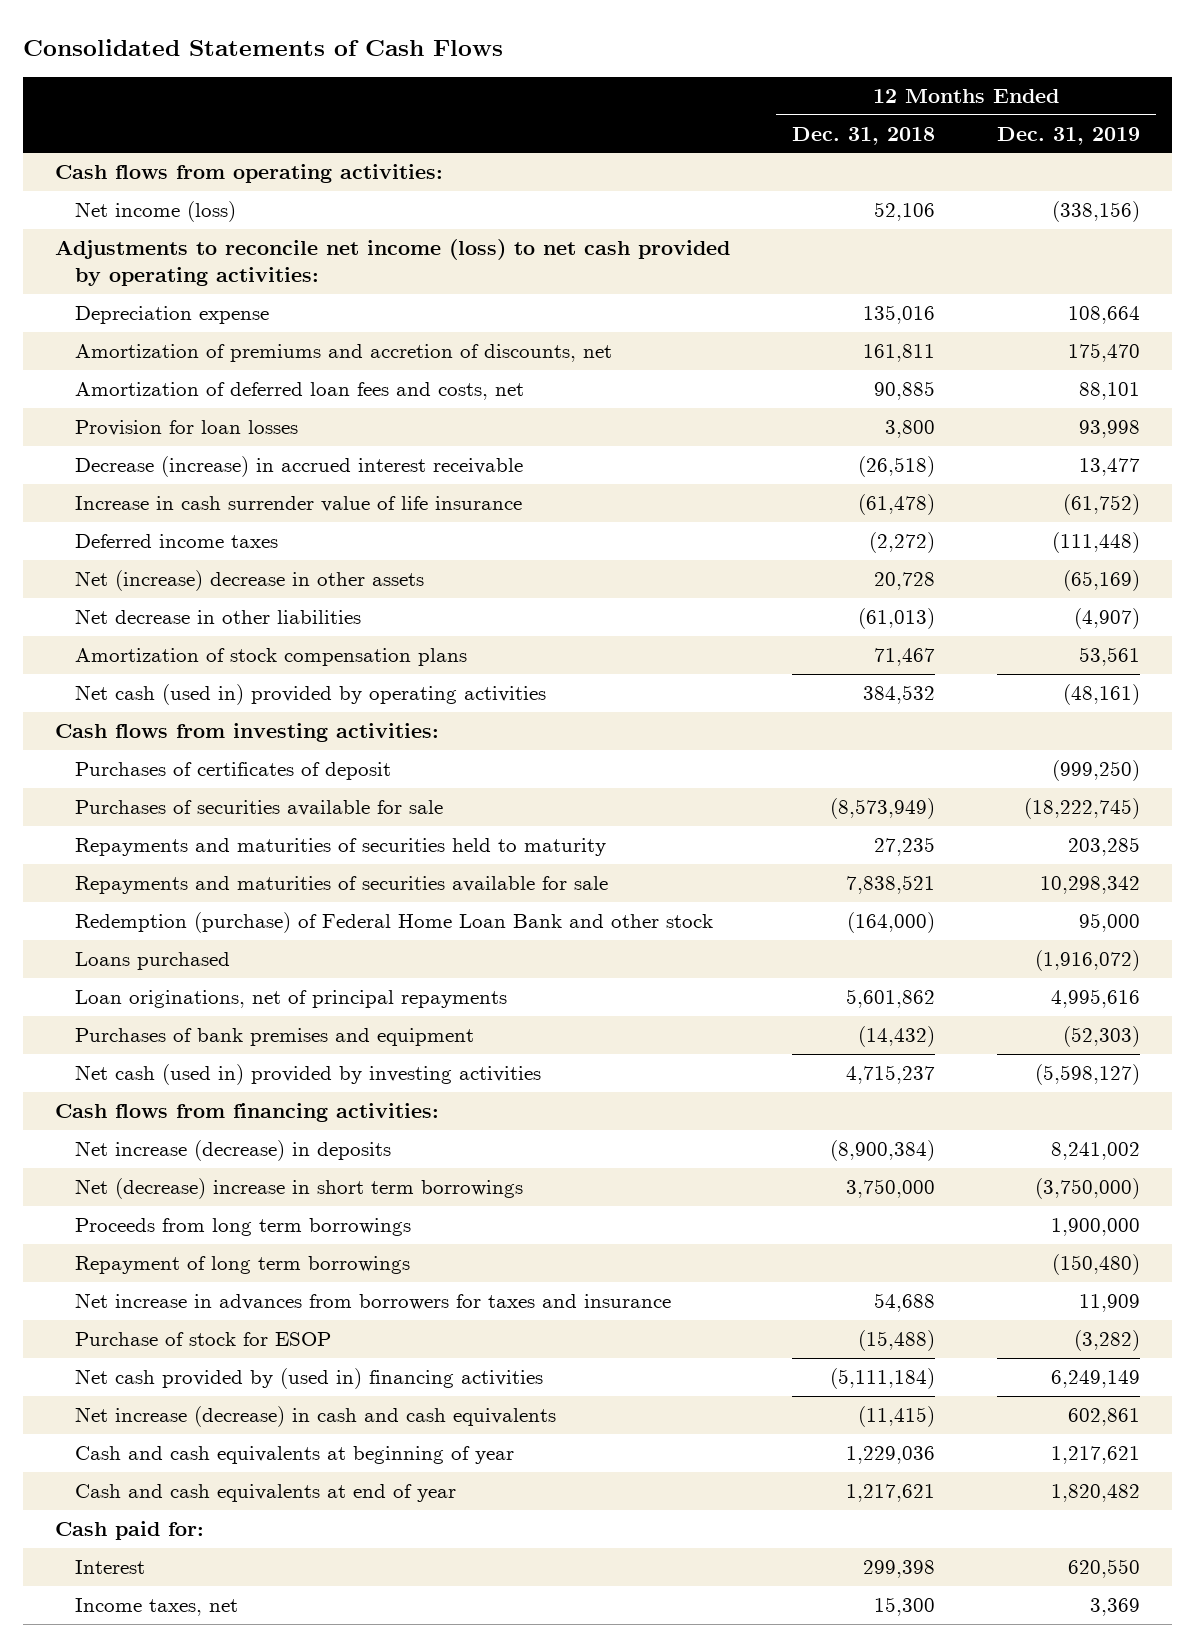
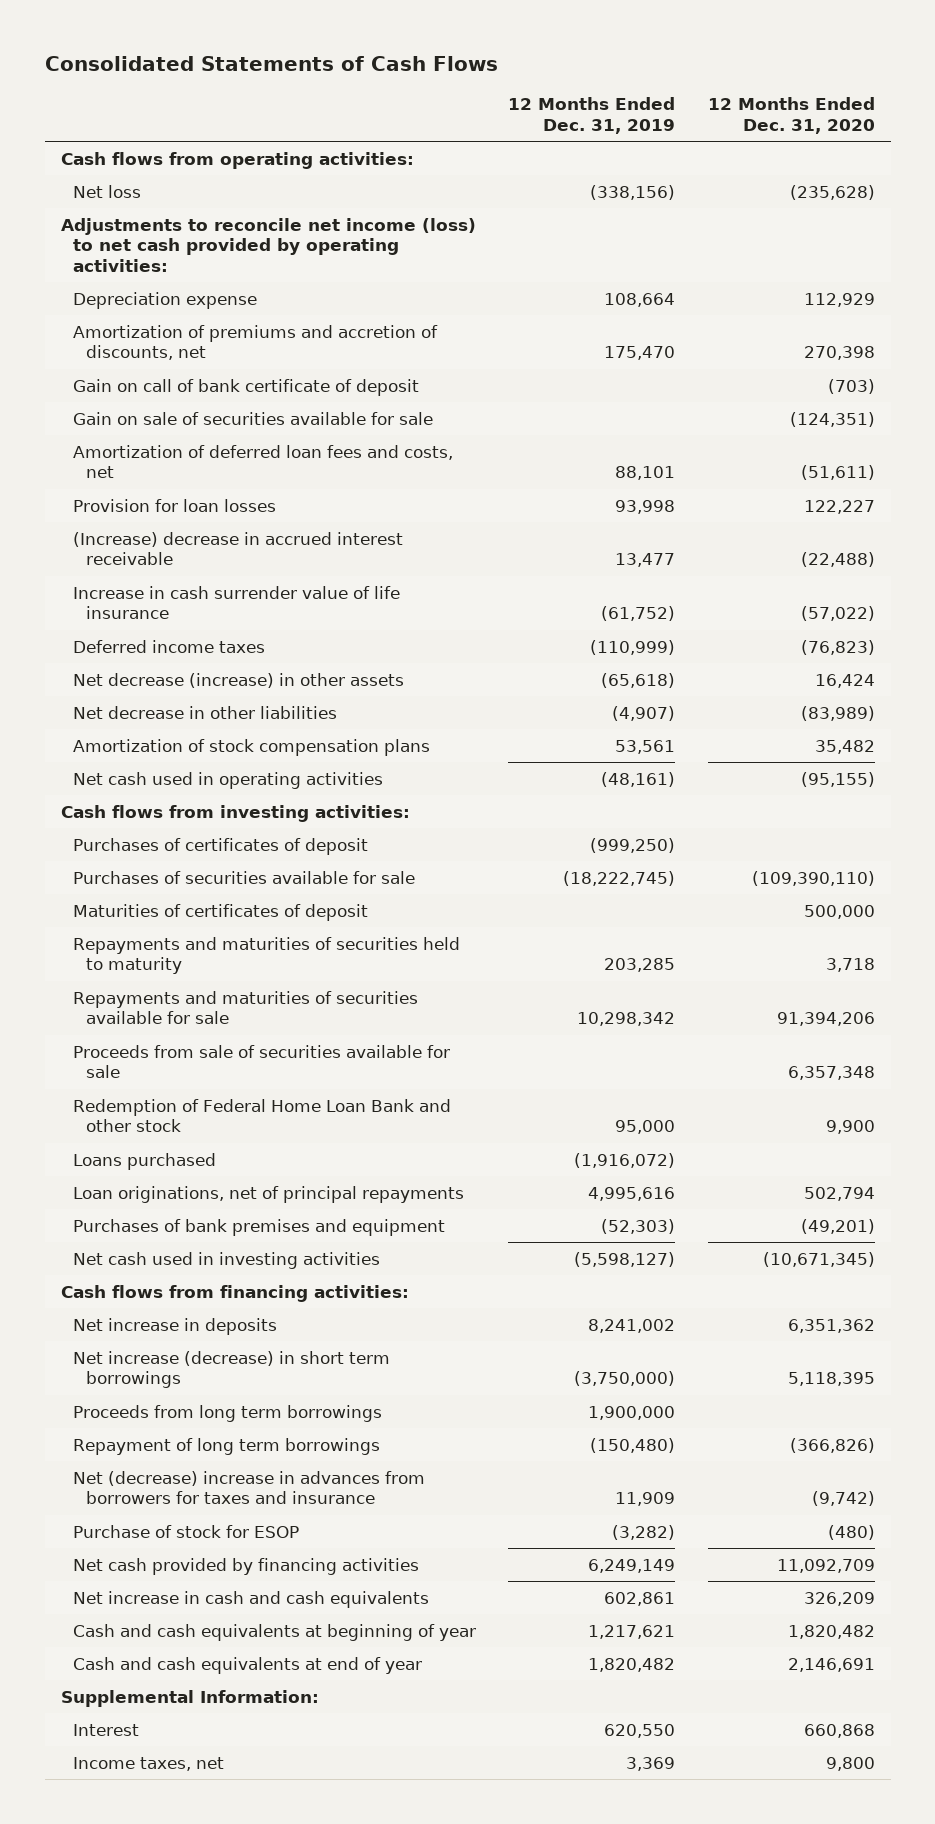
- | 12 Months Ended Dec. 31, 2018 | 12 Months Ended Dec. 31, 2019
+ | 12 Months Ended Dec. 31, 2019 | 12 Months Ended Dec. 31, 2020
- Net income (loss) | 52,106 | (338,156)
+ Net loss | (338,156) | (235,628)
+ Gain on call of bank certificate of deposit | | (703)
+ Gain on sale of securities available for sale | | (124,351)
- Decrease (increase) in accrued interest receivable | (26,518) | 13,477
+ (Increase) decrease in accrued interest receivable | 13,477 | (22,488)
- Deferred income taxes | (2,272) | (111,448)
- Net (increase) decrease in other assets | 20,728 | (65,169)
+ Deferred income taxes | (110,999) | (76,823)
+ Net decrease (increase) in other assets | (65,618) | 16,424
- Net cash (used in) provided by operating activities | 384,532 | (48,161)
+ Net cash used in operating activities | (48,161) | (95,155)
+ Maturities of certificates of deposit | | 500,000
- Redemption (purchase) of Federal Home Loan Bank and other stock | (164,000) | 95,000
+ Proceeds from sale of securities available for sale | | 6,357,348
+ Redemption of Federal Home Loan Bank and other stock | 95,000 | 9,900
- Net cash (used in) provided by investing activities | 4,715,237 | (5,598,127)
+ Net cash used in investing activities | (5,598,127) | (10,671,345)
- Net increase (decrease) in deposits | (8,900,384) | 8,241,002
- Net (decrease) increase in short term borrowings | 3,750,000 | (3,750,000)
+ Net increase in deposits | 8,241,002 | 6,351,362
+ Net increase (decrease) in short term borrowings | (3,750,000) | 5,118,395
- Net increase in advances from borrowers for taxes and insurance | 54,688 | 11,909
+ Net (decrease) increase in advances from borrowers for taxes and insurance | 11,909 | (9,742)
- Net cash provided by (used in) financing activities | (5,111,184) | 6,249,149
- Net increase (decrease) in cash and cash equivalents | (11,415) | 602,861
+ Net cash provided by financing activities | 6,249,149 | 11,092,709
+ Net increase in cash and cash equivalents | 602,861 | 326,209
- Cash paid for:
+ Supplemental Information:

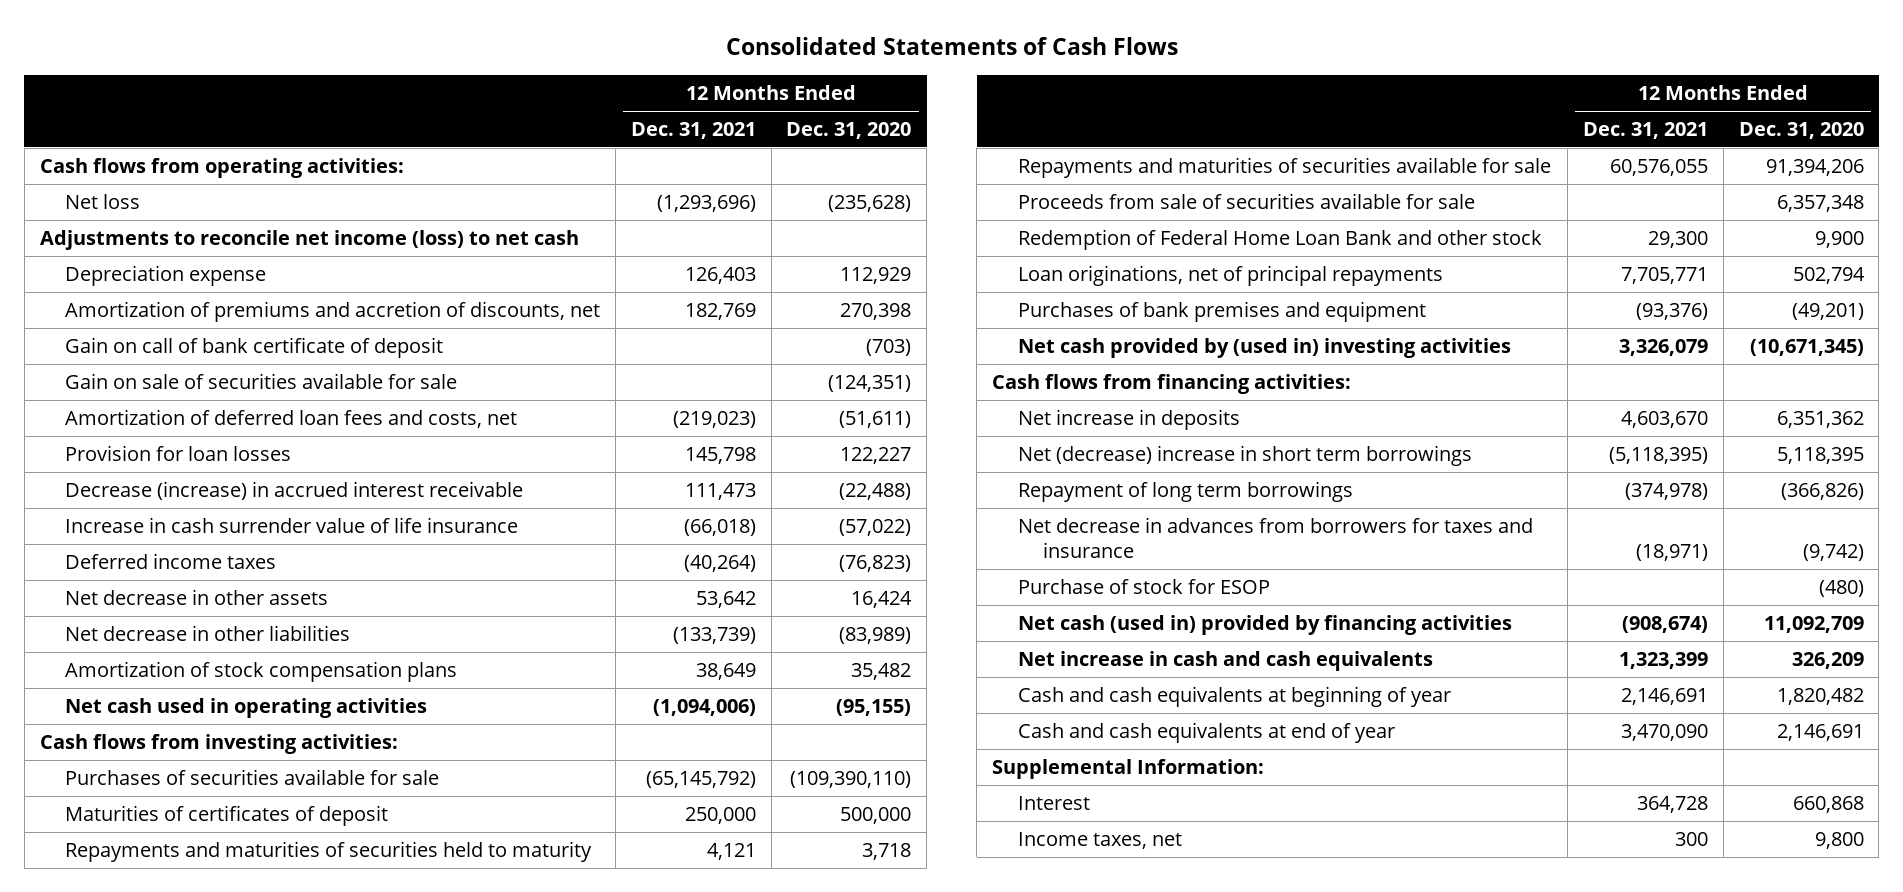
- | 12 Months Ended Dec. 31, 2019 | 12 Months Ended Dec. 31, 2020
+ | 12 Months Ended Dec. 31, 2021 | 12 Months Ended Dec. 31, 2020
- Adjustments to reconcile net income (loss) to net cash provided by operating activities:
+ Adjustments to reconcile net income (loss) to net cash
- (Increase) decrease in accrued interest receivable | 13,477 | (22,488)
+ Decrease (increase) in accrued interest receivable | 111,473 | (22,488)
- Net decrease (increase) in other assets | (65,618) | 16,424
+ Net decrease in other assets | 53,642 | 16,424
- Purchases of certificates of deposit | (999,250) |
- Loans purchased | (1,916,072) |
- Net cash used in investing activities | (5,598,127) | (10,671,345)
+ Net cash provided by (used in) investing activities | 3,326,079 | (10,671,345)
- Net increase (decrease) in short term borrowings | (3,750,000) | 5,118,395
- Proceeds from long term borrowings | 1,900,000 |
+ Net (decrease) increase in short term borrowings | (5,118,395) | 5,118,395
- Net (decrease) increase in advances from borrowers for taxes and insurance | 11,909 | (9,742)
+ Net decrease in advances from borrowers for taxes and insurance | (18,971) | (9,742)
- Net cash provided by financing activities | 6,249,149 | 11,092,709
+ Net cash (used in) provided by financing activities | (908,674) | 11,092,709

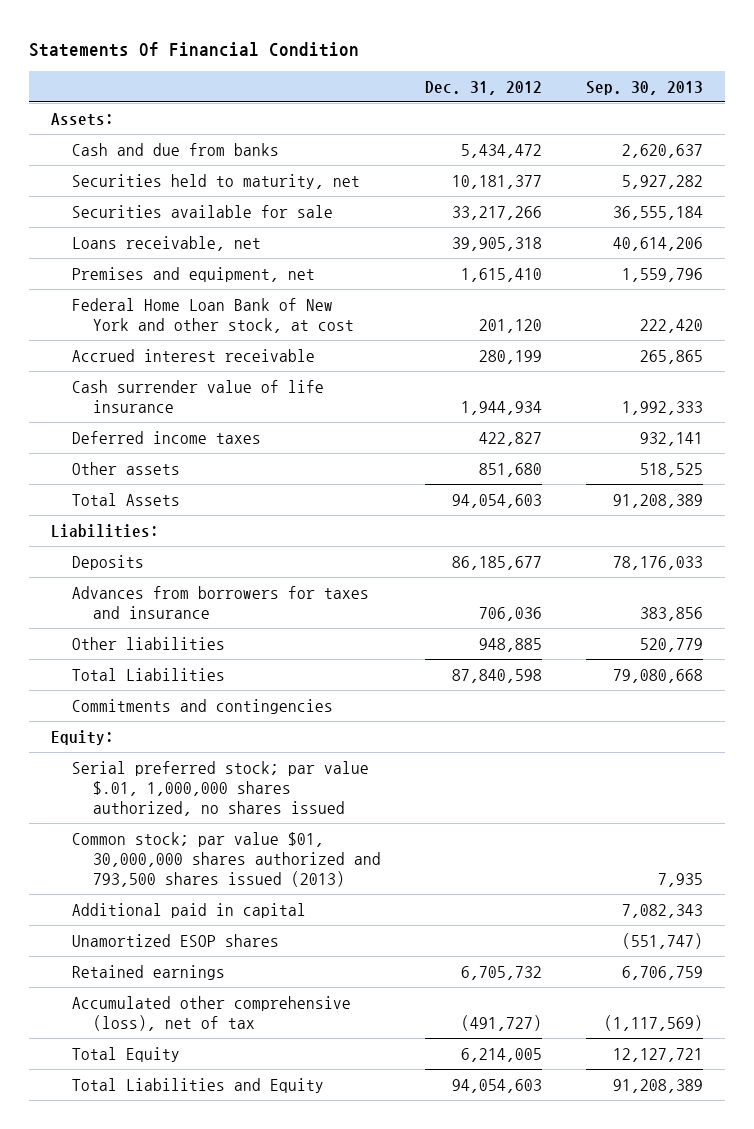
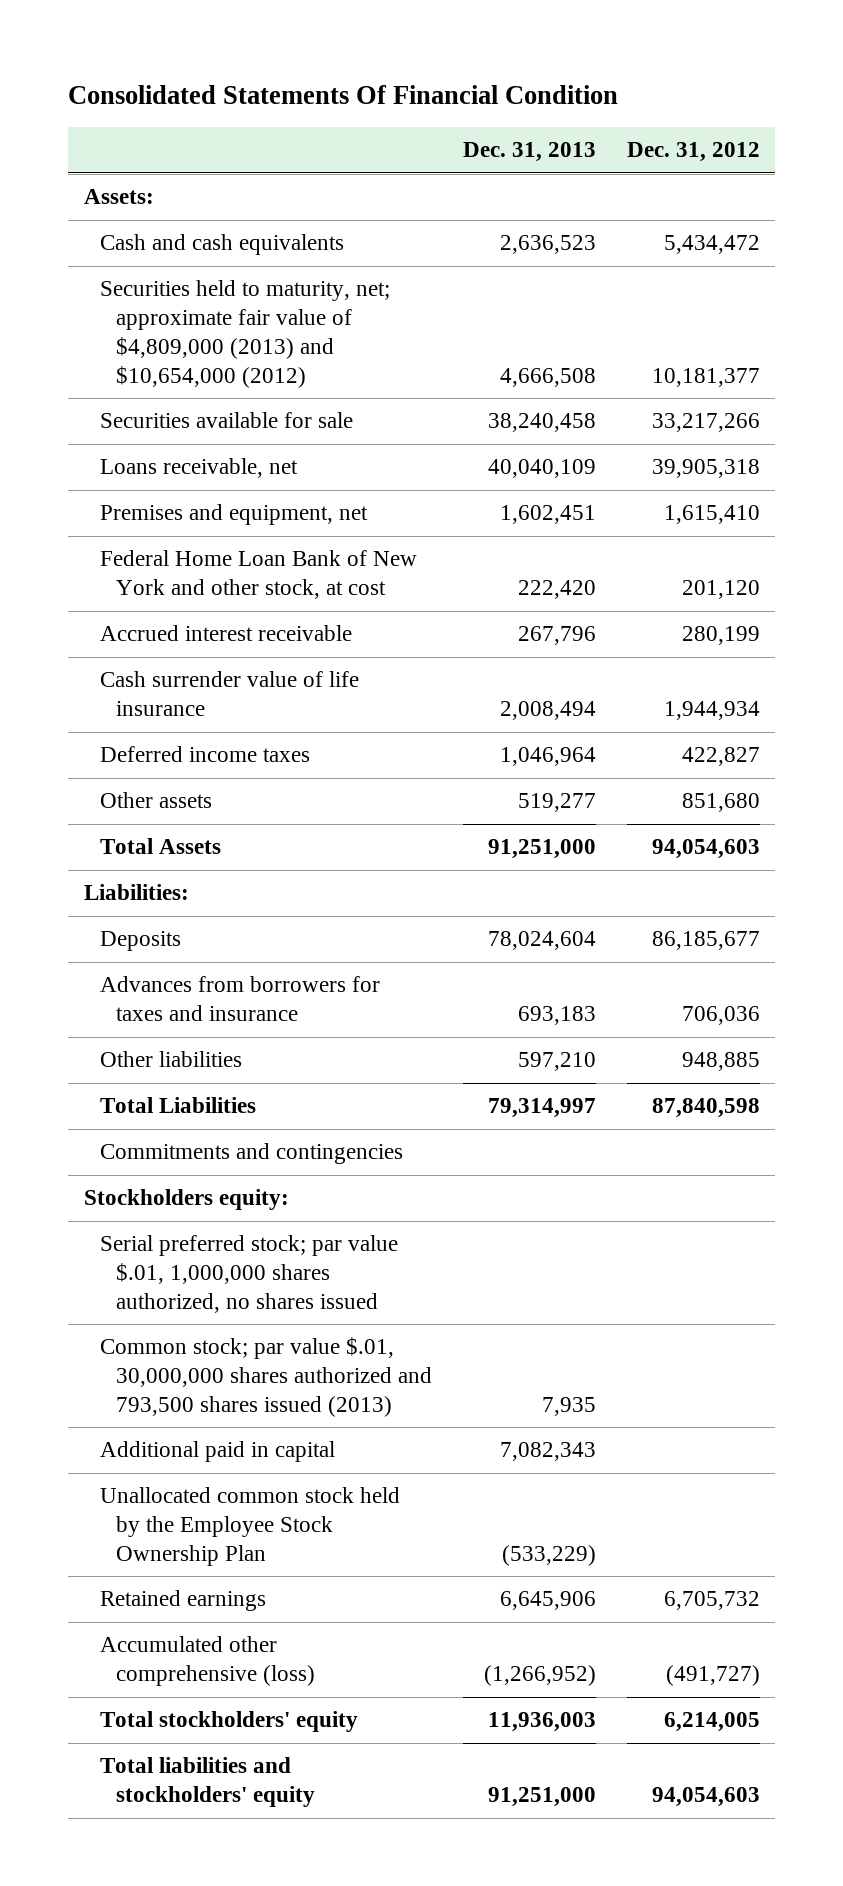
- Statements Of Financial Condition
+ Consolidated Statements Of Financial Condition
- | Dec. 31, 2012 | Sep. 30, 2013
+ | Dec. 31, 2013 | Dec. 31, 2012
- Cash and due from banks | 5,434,472 | 2,620,637
- Securities held to maturity, net | 10,181,377 | 5,927,282
+ Cash and cash equivalents | 2,636,523 | 5,434,472
+ Securities held to maturity, net; approximate fair value of $4,809,000 (2013) and $10,654,000 (2012) | 4,666,508 | 10,181,377
- Equity:
+ Stockholders equity:
- Common stock; par value $01, 30,000,000 shares authorized and 793,500 shares issued (2013) | | 7,935
+ Common stock; par value $.01, 30,000,000 shares authorized and 793,500 shares issued (2013) | 7,935 |
- Unamortized ESOP shares | | (551,747)
+ Unallocated common stock held by the Employee Stock Ownership Plan | (533,229) |
- Accumulated other comprehensive (loss), net of tax | (491,727) | (1,117,569)
- Total Equity | 6,214,005 | 12,127,721
- Total Liabilities and Equity | 94,054,603 | 91,208,389
+ Accumulated other comprehensive (loss) | (1,266,952) | (491,727)
+ Total stockholders' equity | 11,936,003 | 6,214,005
+ Total liabilities and stockholders' equity | 91,251,000 | 94,054,603

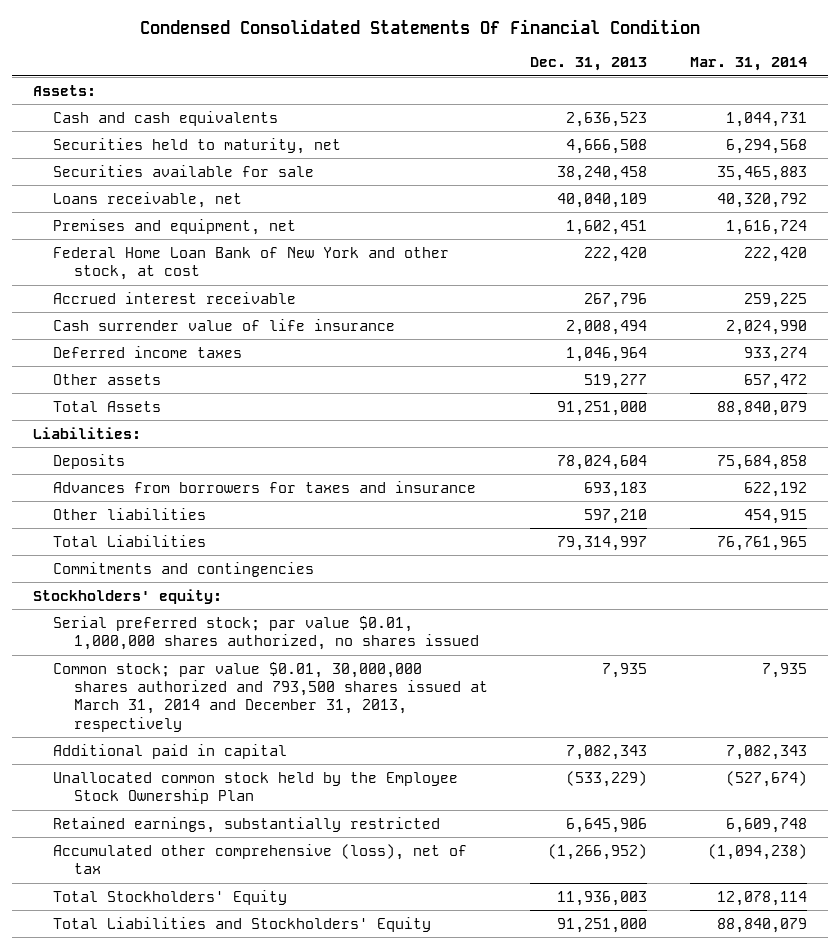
- Consolidated Statements Of Financial Condition
+ Condensed Consolidated Statements Of Financial Condition
- | Dec. 31, 2013 | Dec. 31, 2012
+ | Dec. 31, 2013 | Mar. 31, 2014
- Securities held to maturity, net; approximate fair value of $4,809,000 (2013) and $10,654,000 (2012) | 4,666,508 | 10,181,377
+ Securities held to maturity, net | 4,666,508 | 6,294,568
- Stockholders equity:
- Serial preferred stock; par value $.01, 1,000,000 shares authorized, no shares issued
- Common stock; par value $.01, 30,000,000 shares authorized and 793,500 shares issued (2013) | 7,935 |
+ Stockholders' equity:
+ Serial preferred stock; par value $0.01, 1,000,000 shares authorized, no shares issued
+ Common stock; par value $0.01, 30,000,000 shares authorized and 793,500 shares issued at March 31, 2014 and December 31, 2013, respectively | 7,935 | 7,935
- Retained earnings | 6,645,906 | 6,705,732
- Accumulated other comprehensive (loss) | (1,266,952) | (491,727)
- Total stockholders' equity | 11,936,003 | 6,214,005
- Total liabilities and stockholders' equity | 91,251,000 | 94,054,603
+ Retained earnings, substantially restricted | 6,645,906 | 6,609,748
+ Accumulated other comprehensive (loss), net of tax | (1,266,952) | (1,094,238)
+ Total Stockholders' Equity | 11,936,003 | 12,078,114
+ Total Liabilities and Stockholders' Equity | 91,251,000 | 88,840,079

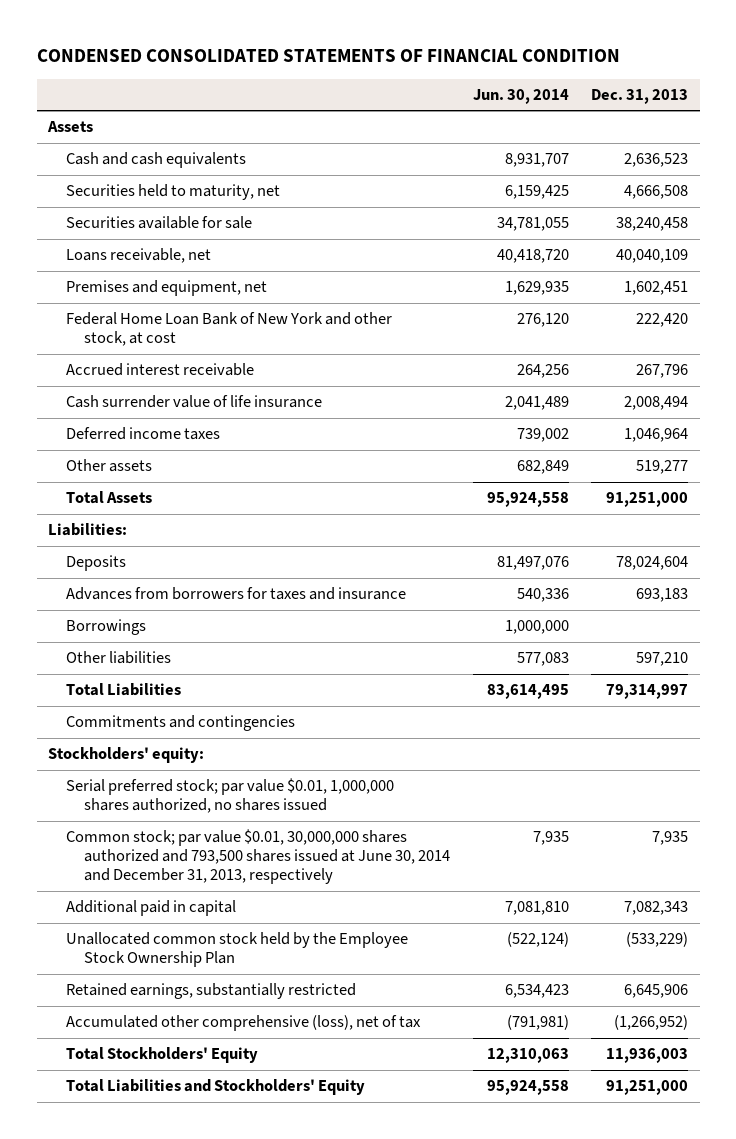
- Condensed Consolidated Statements Of Financial Condition
+ CONDENSED CONSOLIDATED STATEMENTS OF FINANCIAL CONDITION
- | Dec. 31, 2013 | Mar. 31, 2014
+ | Jun. 30, 2014 | Dec. 31, 2013
- Assets:
+ Assets
+ Borrowings | 1,000,000 |
- Common stock; par value $0.01, 30,000,000 shares authorized and 793,500 shares issued at March 31, 2014 and December 31, 2013, respectively | 7,935 | 7,935
+ Common stock; par value $0.01, 30,000,000 shares authorized and 793,500 shares issued at June 30, 2014 and December 31, 2013, respectively | 7,935 | 7,935

